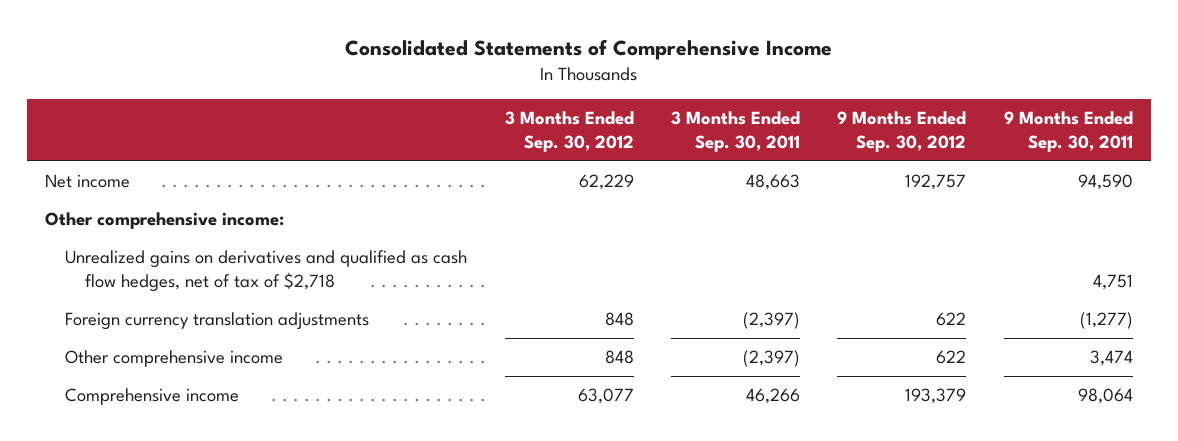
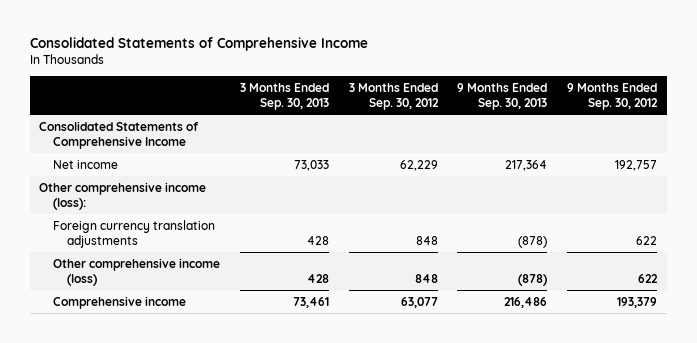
- | 3 Months Ended Sep. 30, 2012 | 3 Months Ended Sep. 30, 2011 | 9 Months Ended Sep. 30, 2012 | 9 Months Ended Sep. 30, 2011
+ | 3 Months Ended Sep. 30, 2013 | 3 Months Ended Sep. 30, 2012 | 9 Months Ended Sep. 30, 2013 | 9 Months Ended Sep. 30, 2012
+ Consolidated Statements of Comprehensive Income
- Other comprehensive income:
- Unrealized gains on derivatives and qualified as cash flow hedges, net of tax of $2,718 | | | | 4,751
+ Other comprehensive income (loss):
- Other comprehensive income | 848 | (2,397) | 622 | 3,474
+ Other comprehensive income (loss) | 428 | 848 | (878) | 622

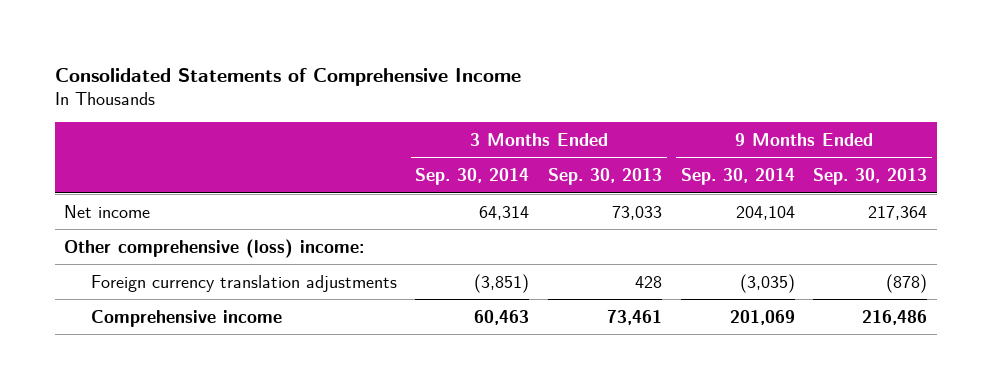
- | 3 Months Ended Sep. 30, 2013 | 3 Months Ended Sep. 30, 2012 | 9 Months Ended Sep. 30, 2013 | 9 Months Ended Sep. 30, 2012
+ | 3 Months Ended Sep. 30, 2014 | 3 Months Ended Sep. 30, 2013 | 9 Months Ended Sep. 30, 2014 | 9 Months Ended Sep. 30, 2013
- Consolidated Statements of Comprehensive Income
- Other comprehensive income (loss):
+ Other comprehensive (loss) income:
- Other comprehensive income (loss) | 428 | 848 | (878) | 622

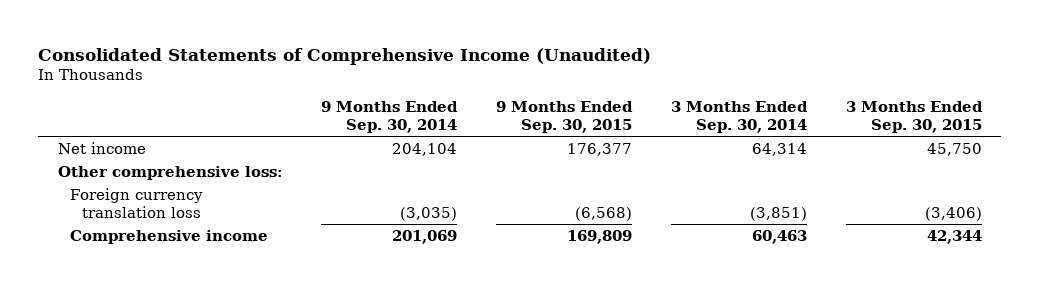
- Consolidated Statements of Comprehensive Income
+ Consolidated Statements of Comprehensive Income (Unaudited)
- | 3 Months Ended Sep. 30, 2014 | 3 Months Ended Sep. 30, 2013 | 9 Months Ended Sep. 30, 2014 | 9 Months Ended Sep. 30, 2013
+ | 9 Months Ended Sep. 30, 2014 | 9 Months Ended Sep. 30, 2015 | 3 Months Ended Sep. 30, 2014 | 3 Months Ended Sep. 30, 2015
- Other comprehensive (loss) income:
- Foreign currency translation adjustments | (3,851) | 428 | (3,035) | (878)
+ Other comprehensive loss:
+ Foreign currency translation loss | (3,035) | (6,568) | (3,851) | (3,406)

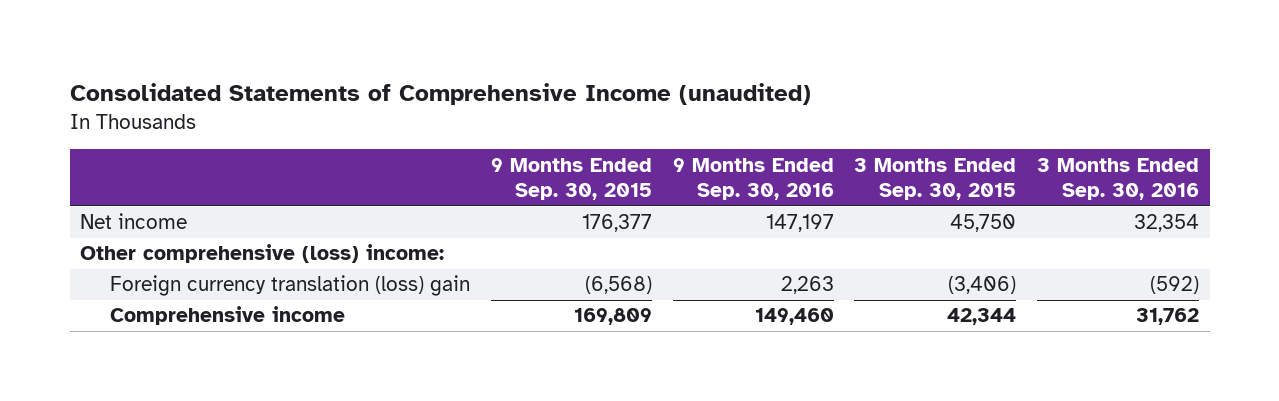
- Consolidated Statements of Comprehensive Income (Unaudited)
+ Consolidated Statements of Comprehensive Income (unaudited)
- | 9 Months Ended Sep. 30, 2014 | 9 Months Ended Sep. 30, 2015 | 3 Months Ended Sep. 30, 2014 | 3 Months Ended Sep. 30, 2015
+ | 9 Months Ended Sep. 30, 2015 | 9 Months Ended Sep. 30, 2016 | 3 Months Ended Sep. 30, 2015 | 3 Months Ended Sep. 30, 2016
- Other comprehensive loss:
- Foreign currency translation loss | (3,035) | (6,568) | (3,851) | (3,406)
+ Other comprehensive (loss) income:
+ Foreign currency translation (loss) gain | (6,568) | 2,263 | (3,406) | (592)

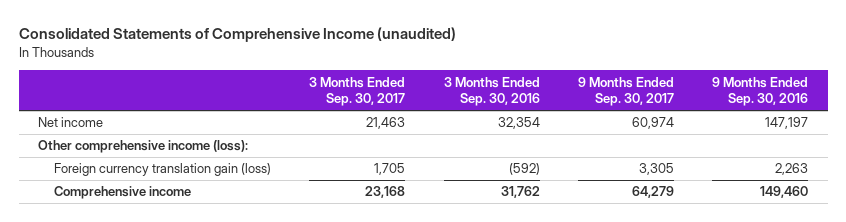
- | 9 Months Ended Sep. 30, 2015 | 9 Months Ended Sep. 30, 2016 | 3 Months Ended Sep. 30, 2015 | 3 Months Ended Sep. 30, 2016
+ | 3 Months Ended Sep. 30, 2017 | 3 Months Ended Sep. 30, 2016 | 9 Months Ended Sep. 30, 2017 | 9 Months Ended Sep. 30, 2016
- Other comprehensive (loss) income:
- Foreign currency translation (loss) gain | (6,568) | 2,263 | (3,406) | (592)
+ Other comprehensive income (loss):
+ Foreign currency translation gain (loss) | 1,705 | (592) | 3,305 | 2,263

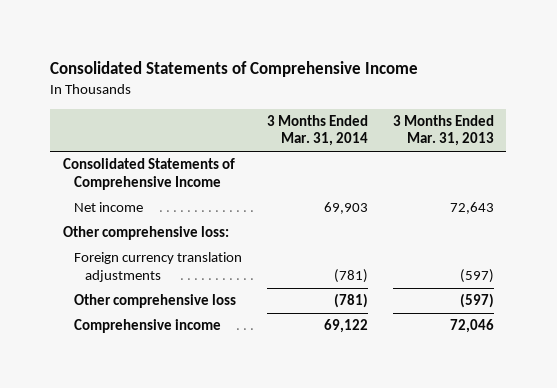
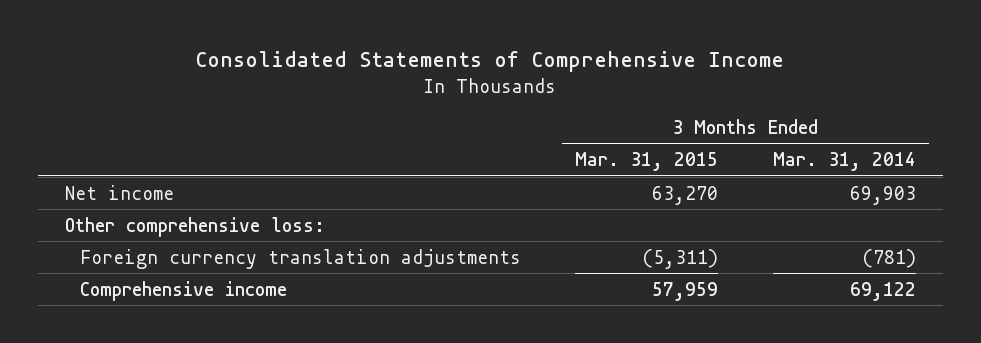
- | 3 Months Ended Mar. 31, 2014 | 3 Months Ended Mar. 31, 2013
+ | 3 Months Ended Mar. 31, 2015 | 3 Months Ended Mar. 31, 2014
- Consolidated Statements of Comprehensive Income
- Other comprehensive loss | (781) | (597)

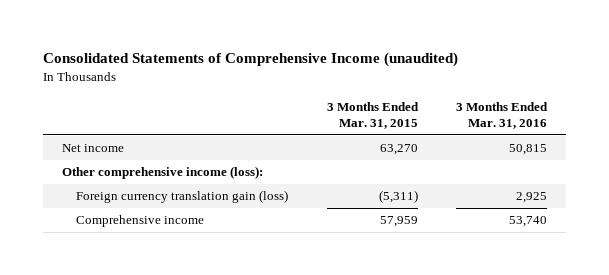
- Consolidated Statements of Comprehensive Income
+ Consolidated Statements of Comprehensive Income (unaudited)
- | 3 Months Ended Mar. 31, 2015 | 3 Months Ended Mar. 31, 2014
+ | 3 Months Ended Mar. 31, 2015 | 3 Months Ended Mar. 31, 2016
- Other comprehensive loss:
- Foreign currency translation adjustments | (5,311) | (781)
+ Other comprehensive income (loss):
+ Foreign currency translation gain (loss) | (5,311) | 2,925

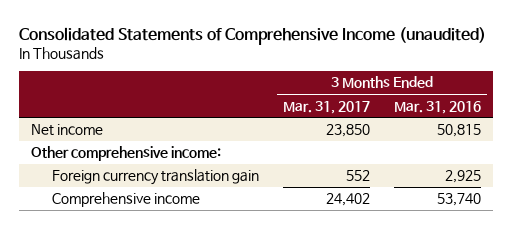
- | 3 Months Ended Mar. 31, 2015 | 3 Months Ended Mar. 31, 2016
+ | 3 Months Ended Mar. 31, 2017 | 3 Months Ended Mar. 31, 2016
- Other comprehensive income (loss):
- Foreign currency translation gain (loss) | (5,311) | 2,925
+ Other comprehensive income:
+ Foreign currency translation gain | 552 | 2,925

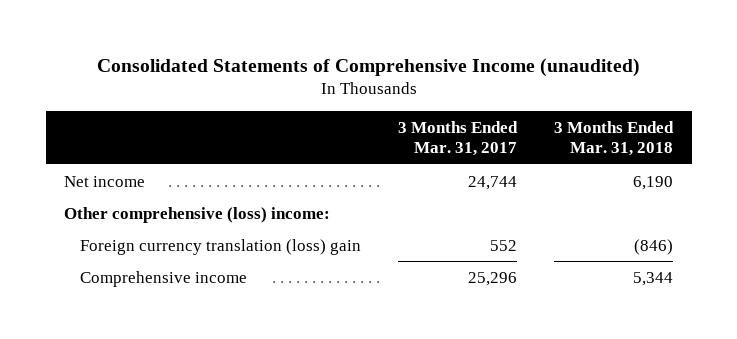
- | 3 Months Ended Mar. 31, 2017 | 3 Months Ended Mar. 31, 2016
+ | 3 Months Ended Mar. 31, 2017 | 3 Months Ended Mar. 31, 2018
- Net income | 23,850 | 50,815
- Other comprehensive income:
- Foreign currency translation gain | 552 | 2,925
- Comprehensive income | 24,402 | 53,740
+ Net income | 24,744 | 6,190
+ Other comprehensive (loss) income:
+ Foreign currency translation (loss) gain | 552 | (846)
+ Comprehensive income | 25,296 | 5,344

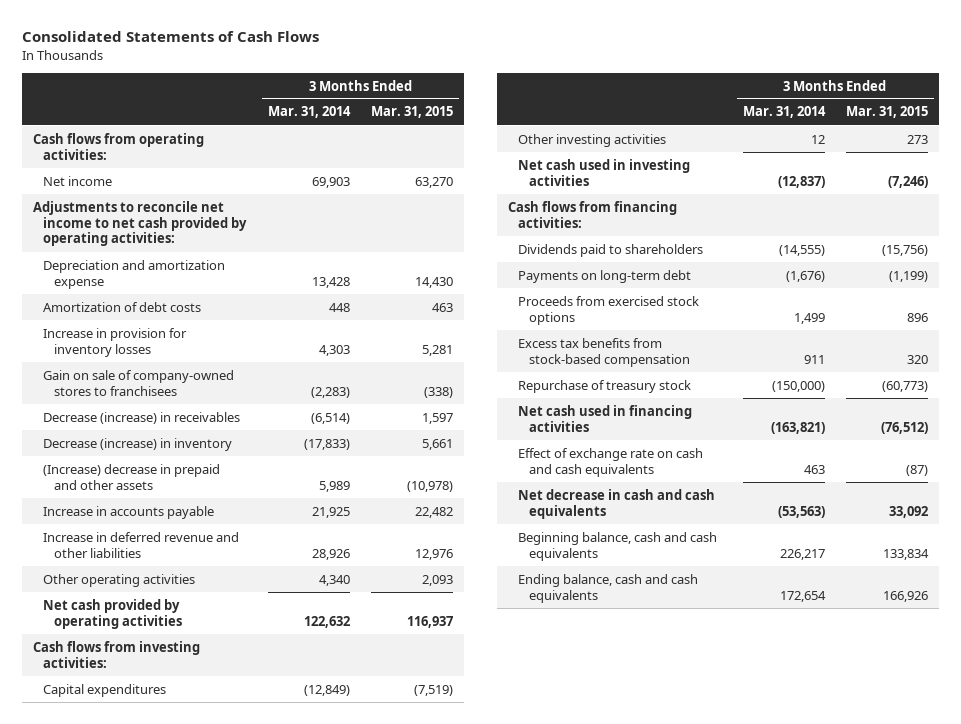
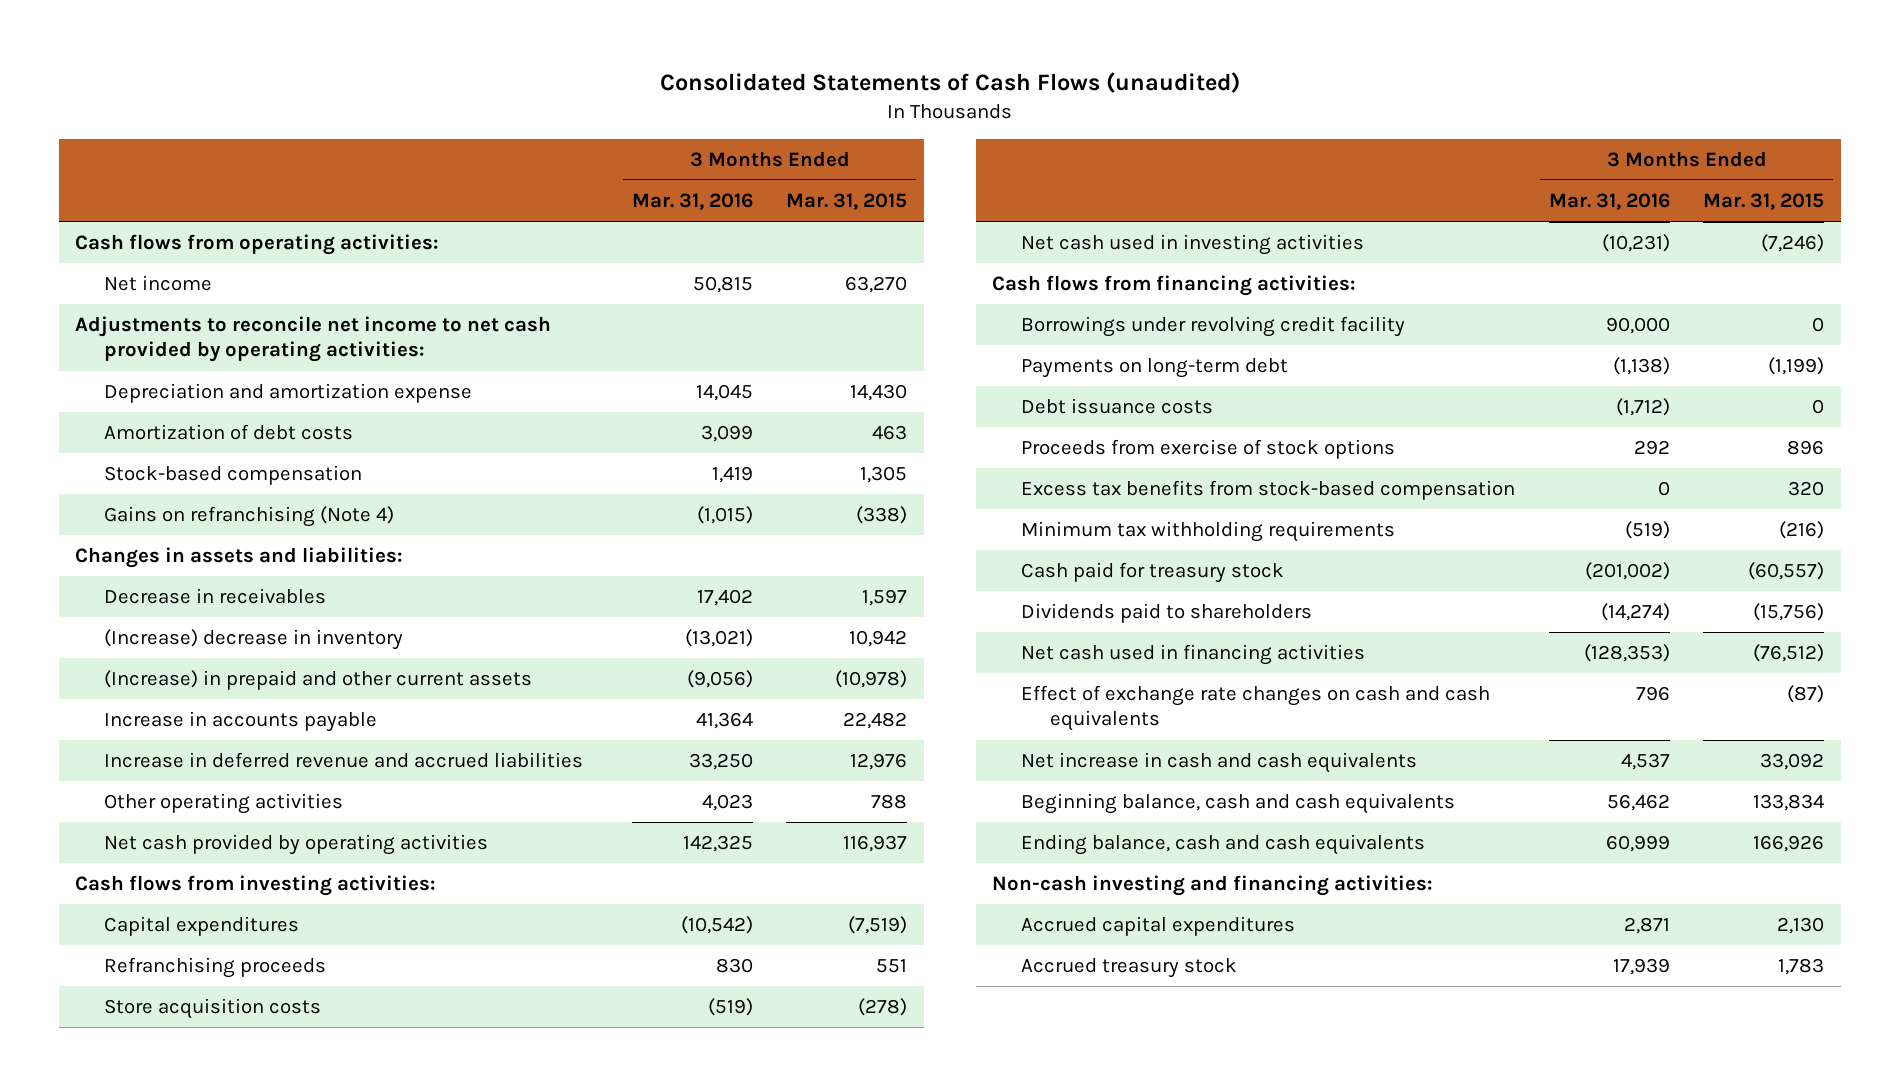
- Consolidated Statements of Cash Flows
+ Consolidated Statements of Cash Flows (unaudited)
- | 3 Months Ended Mar. 31, 2014 | 3 Months Ended Mar. 31, 2015
+ | 3 Months Ended Mar. 31, 2016 | 3 Months Ended Mar. 31, 2015
- Increase in provision for inventory losses | 4,303 | 5,281
- Gain on sale of company-owned stores to franchisees | (2,283) | (338)
- Decrease (increase) in receivables | (6,514) | 1,597
- Decrease (increase) in inventory | (17,833) | 5,661
- (Increase) decrease in prepaid and other assets | 5,989 | (10,978)
+ Stock-based compensation | 1,419 | 1,305
+ Gains on refranchising (Note 4) | (1,015) | (338)
+ Changes in assets and liabilities:
+ Decrease in receivables | 17,402 | 1,597
+ (Increase) decrease in inventory | (13,021) | 10,942
+ (Increase) in prepaid and other current assets | (9,056) | (10,978)
- Increase in deferred revenue and other liabilities | 28,926 | 12,976
- Other operating activities | 4,340 | 2,093
+ Increase in deferred revenue and accrued liabilities | 33,250 | 12,976
+ Other operating activities | 4,023 | 788
- Other investing activities | 12 | 273
+ Refranchising proceeds | 830 | 551
+ Store acquisition costs | (519) | (278)
+ Borrowings under revolving credit facility | 90,000 | 0
- Proceeds from exercised stock options | 1,499 | 896
+ Debt issuance costs | (1,712) | 0
+ Proceeds from exercise of stock options | 292 | 896
- Repurchase of treasury stock | (150,000) | (60,773)
+ Minimum tax withholding requirements | (519) | (216)
+ Cash paid for treasury stock | (201,002) | (60,557)
moved down: Dividends paid to shareholders | (14,274) | (15,756)
- Effect of exchange rate on cash and cash equivalents | 463 | (87)
- Net decrease in cash and cash equivalents | (53,563) | 33,092
+ Effect of exchange rate changes on cash and cash equivalents | 796 | (87)
+ Net increase in cash and cash equivalents | 4,537 | 33,092
+ Non-cash investing and financing activities:
+ Accrued capital expenditures | 2,871 | 2,130
+ Accrued treasury stock | 17,939 | 1,783

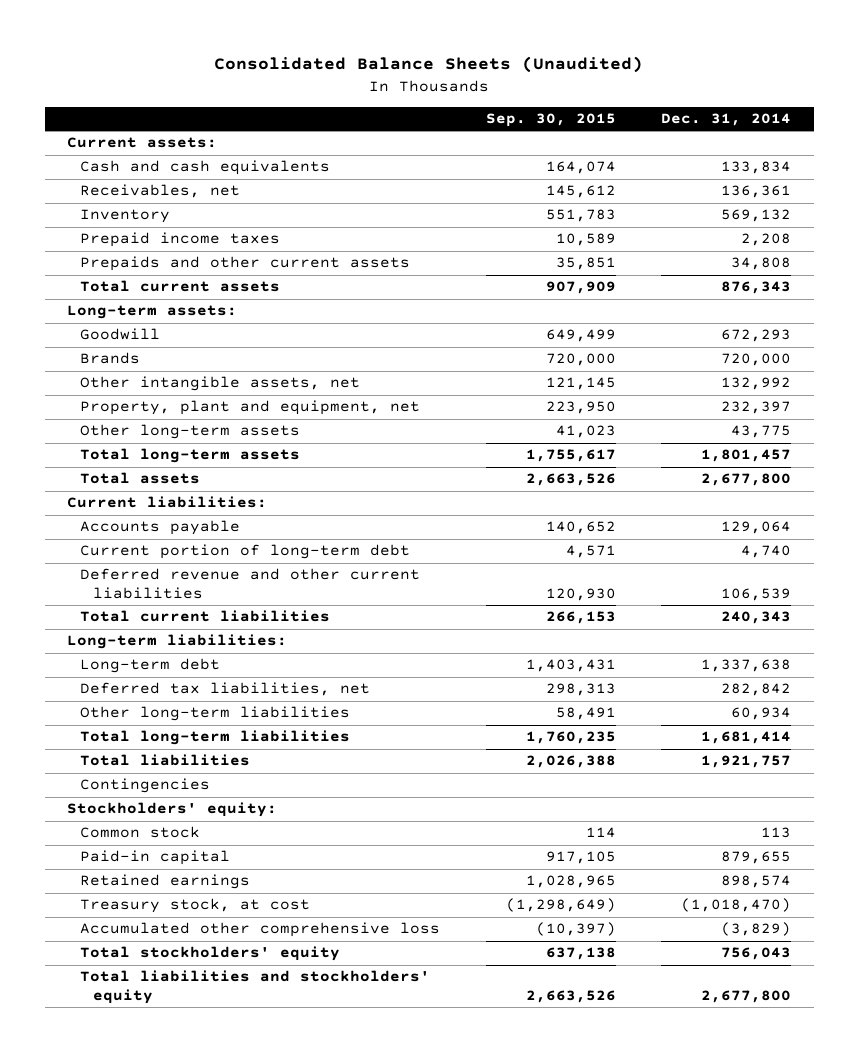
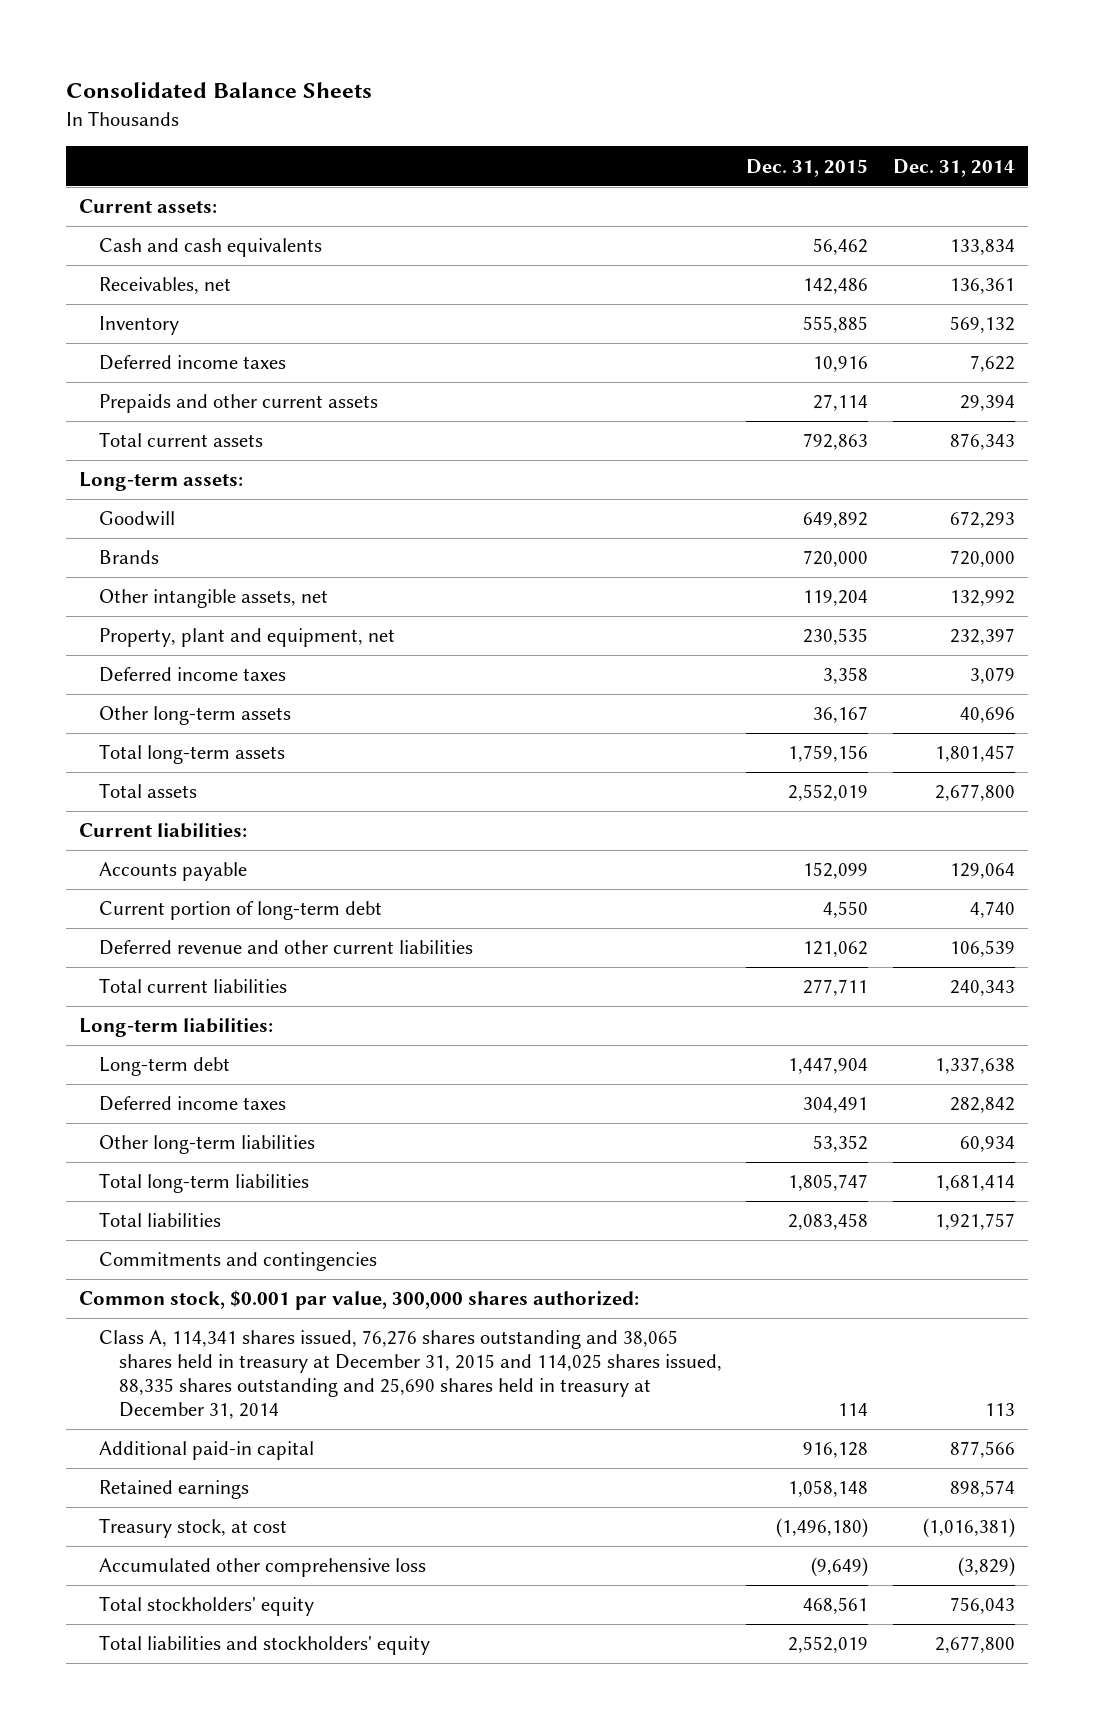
- Consolidated Balance Sheets (Unaudited)
+ Consolidated Balance Sheets
- | Sep. 30, 2015 | Dec. 31, 2014
+ | Dec. 31, 2015 | Dec. 31, 2014
- Prepaid income taxes | 10,589 | 2,208
- Prepaids and other current assets | 35,851 | 34,808
+ Deferred income taxes | 10,916 | 7,622
+ Prepaids and other current assets | 27,114 | 29,394
- Other long-term assets | 41,023 | 43,775
+ Deferred income taxes | 3,358 | 3,079
+ Other long-term assets | 36,167 | 40,696
- Deferred tax liabilities, net | 298,313 | 282,842
+ Deferred income taxes | 304,491 | 282,842
- Contingencies
- Stockholders' equity:
- Common stock | 114 | 113
- Paid-in capital | 917,105 | 879,655
+ Commitments and contingencies
+ Common stock, $0.001 par value, 300,000 shares authorized:
+ Class A, 114,341 shares issued, 76,276 shares outstanding and 38,065 shares held in treasury at December 31, 2015 and 114,025 shares issued, 88,335 shares outstanding and 25,690 shares held in treasury at December 31, 2014 | 114 | 113
+ Additional paid-in capital | 916,128 | 877,566
- Treasury stock, at cost | (1,298,649) | (1,018,470)
+ Treasury stock, at cost | (1,496,180) | (1,016,381)

